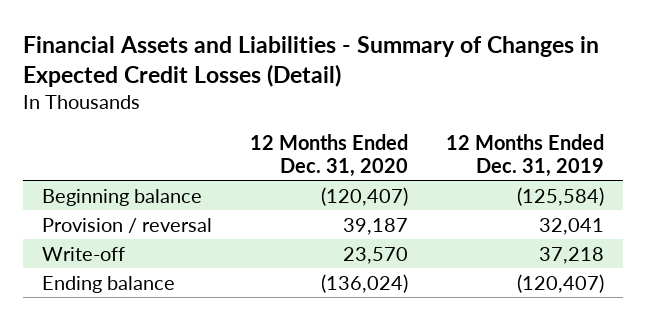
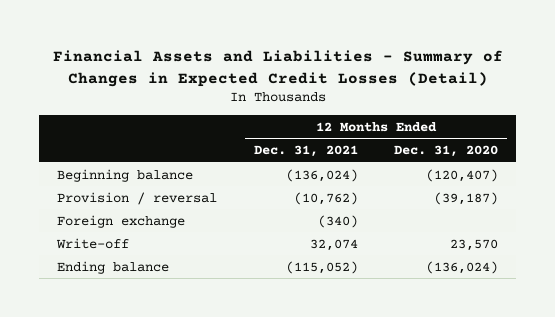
- | 12 Months Ended Dec. 31, 2020 | 12 Months Ended Dec. 31, 2019
+ | 12 Months Ended Dec. 31, 2021 | 12 Months Ended Dec. 31, 2020
- Provision / reversal | 39,187 | 32,041
+ Provision / reversal | (10,762) | (39,187)
+ Foreign exchange | (340) |

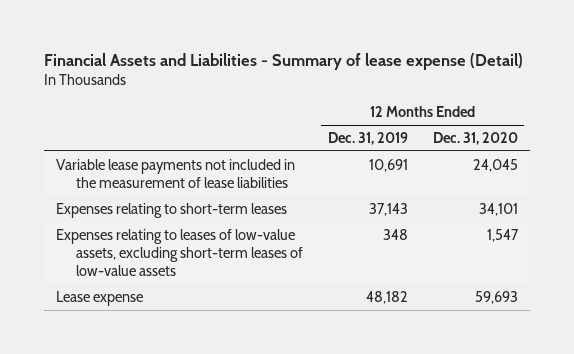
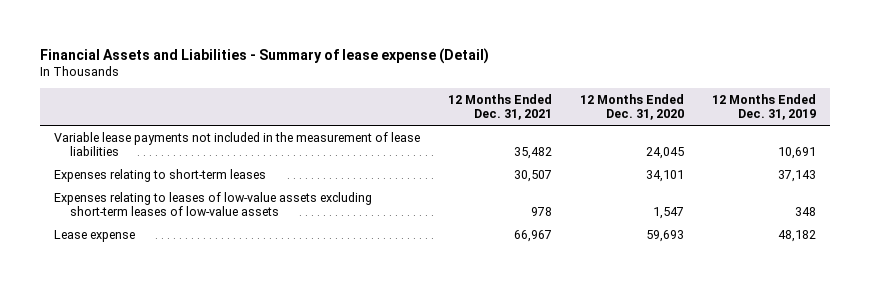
- | 12 Months Ended Dec. 31, 2019 | 12 Months Ended Dec. 31, 2020
+ | 12 Months Ended Dec. 31, 2021 | 12 Months Ended Dec. 31, 2020 | 12 Months Ended Dec. 31, 2019
- Expenses relating to leases of low-value assets, excluding short-term leases of low-value assets | 348 | 1,547
+ Expenses relating to leases of low-value assets excluding short-term leases of low-value assets | 978 | 1,547 | 348

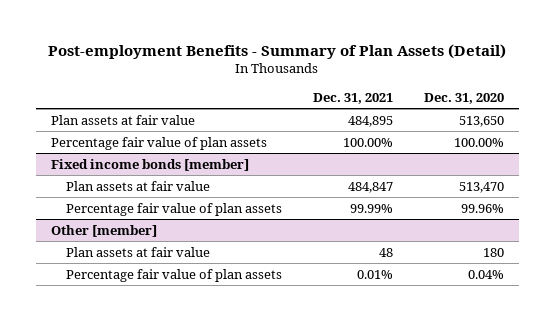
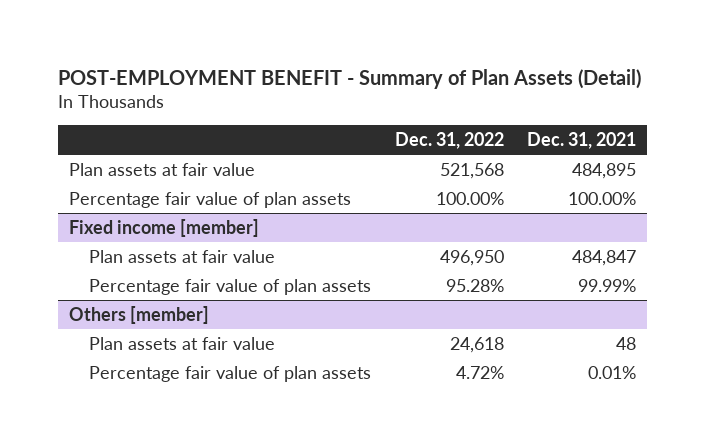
- Post-employment Benefits - Summary of Plan Assets (Detail)
+ POST-EMPLOYMENT BENEFIT - Summary of Plan Assets (Detail)
- | Dec. 31, 2021 | Dec. 31, 2020
+ | Dec. 31, 2022 | Dec. 31, 2021
- Fixed income bonds [member]
+ Fixed income [member]
- Other [member]
+ Others [member]

